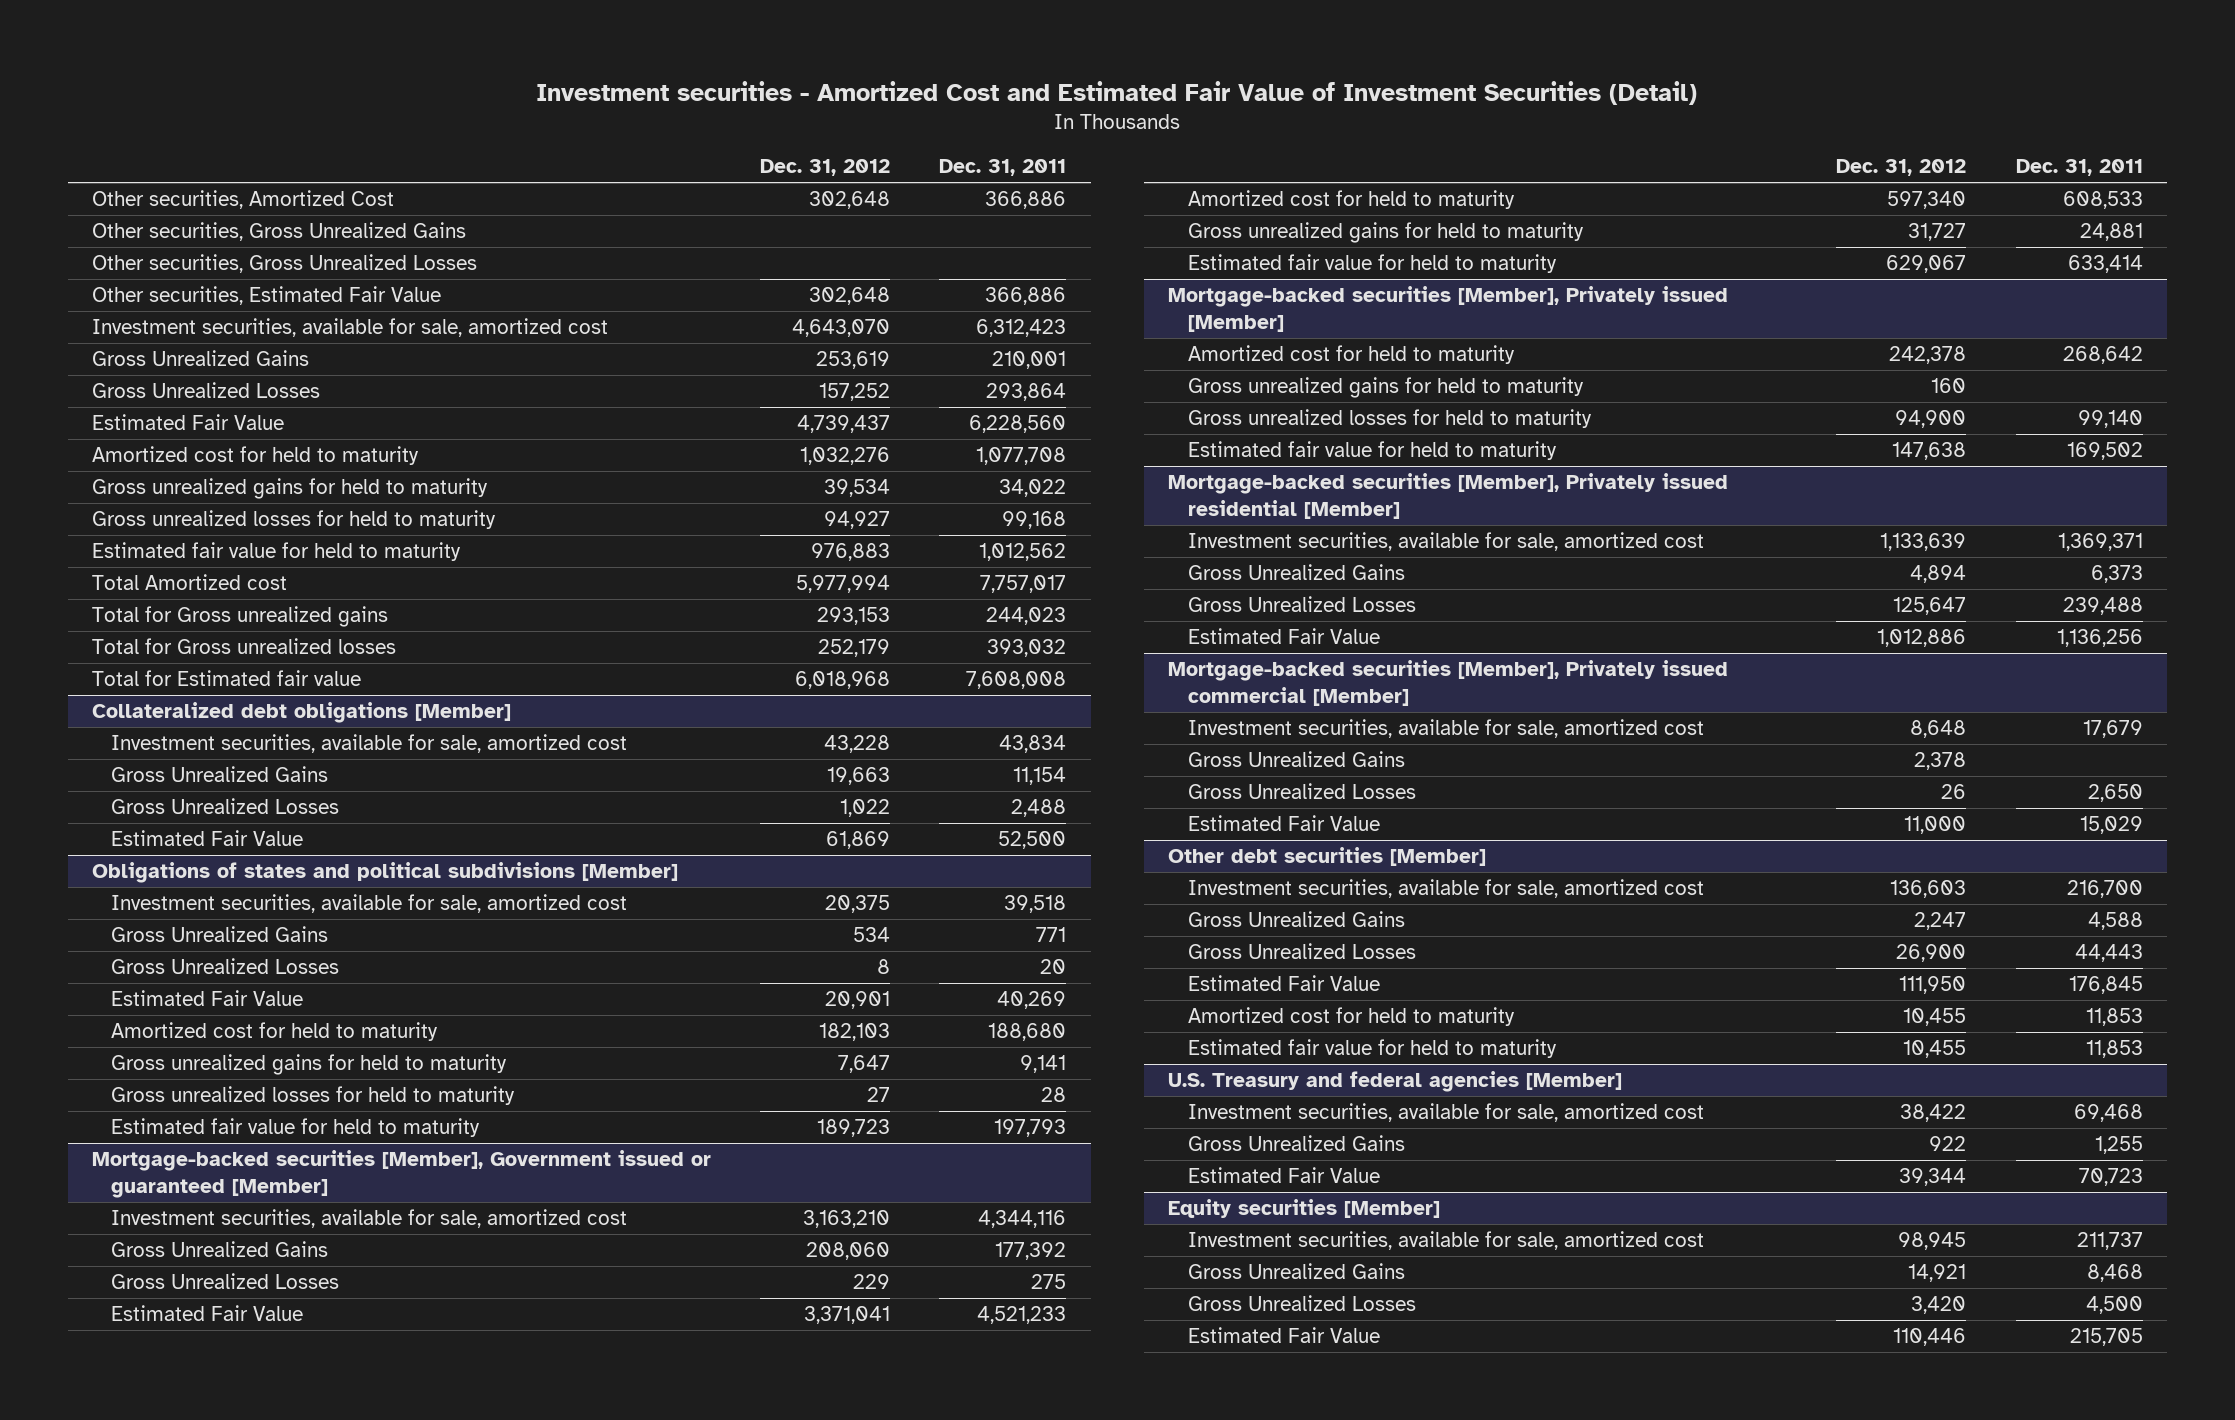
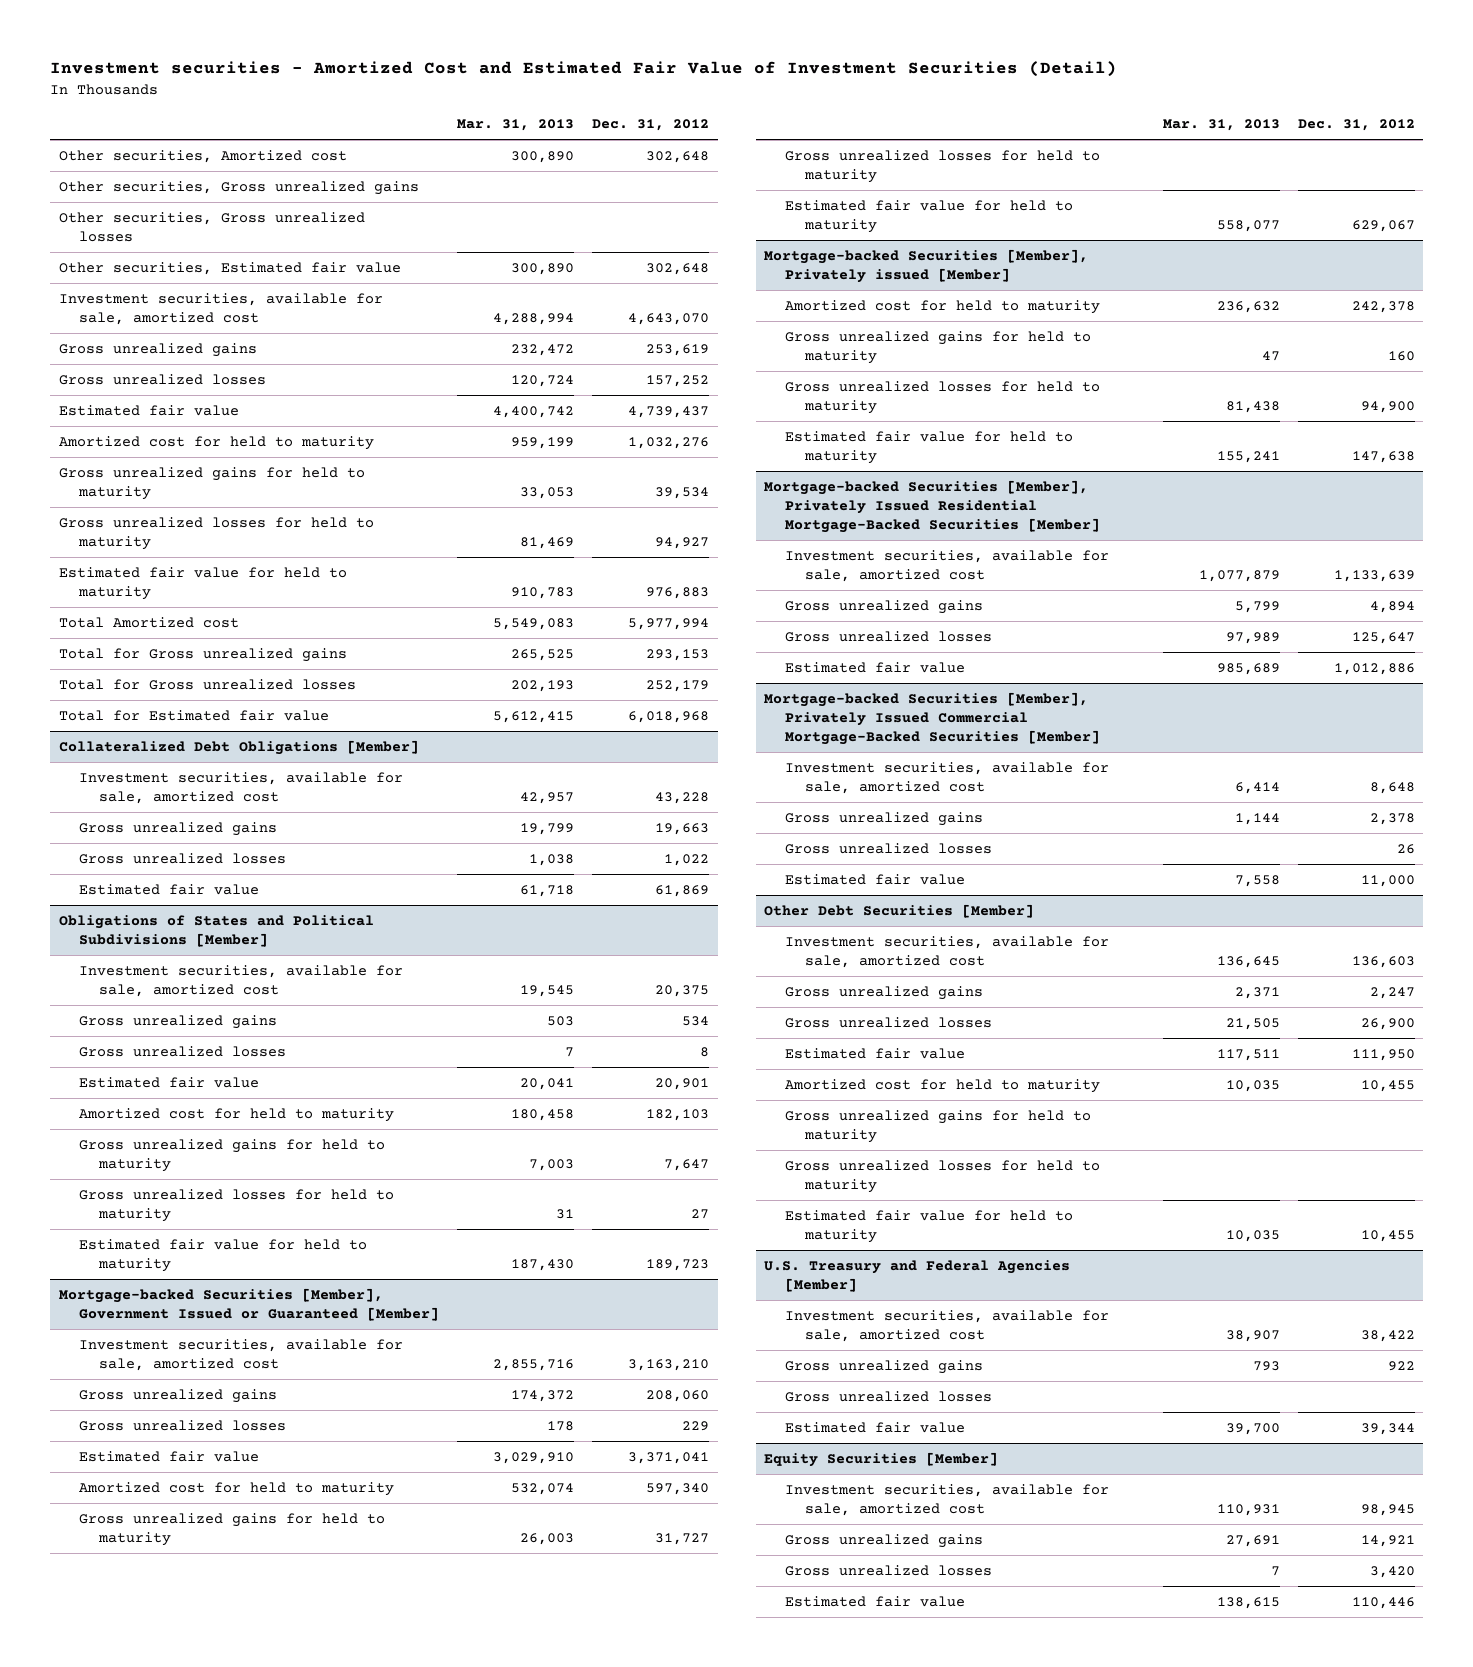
- | Dec. 31, 2012 | Dec. 31, 2011
+ | Mar. 31, 2013 | Dec. 31, 2012
- Other securities, Amortized Cost | 302,648 | 366,886
- Other securities, Gross Unrealized Gains
- Other securities, Gross Unrealized Losses
- Other securities, Estimated Fair Value | 302,648 | 366,886
+ Other securities, Amortized cost | 300,890 | 302,648
+ Other securities, Gross unrealized gains
+ Other securities, Gross unrealized losses
+ Other securities, Estimated fair value | 300,890 | 302,648
- Gross Unrealized Gains | 253,619 | 210,001
- Gross Unrealized Losses | 157,252 | 293,864
- Estimated Fair Value | 4,739,437 | 6,228,560
+ Gross unrealized gains | 232,472 | 253,619
+ Gross unrealized losses | 120,724 | 157,252
+ Estimated fair value | 4,400,742 | 4,739,437
- Collateralized debt obligations [Member]
+ Collateralized Debt Obligations [Member]
- Gross Unrealized Gains | 19,663 | 11,154
- Gross Unrealized Losses | 1,022 | 2,488
- Estimated Fair Value | 61,869 | 52,500
- Obligations of states and political subdivisions [Member]
+ Gross unrealized gains | 19,799 | 19,663
+ Gross unrealized losses | 1,038 | 1,022
+ Estimated fair value | 61,718 | 61,869
+ Obligations of States and Political Subdivisions [Member]
- Gross Unrealized Gains | 534 | 771
- Gross Unrealized Losses | 8 | 20
- Estimated Fair Value | 20,901 | 40,269
+ Gross unrealized gains | 503 | 534
+ Gross unrealized losses | 7 | 8
+ Estimated fair value | 20,041 | 20,901
- Mortgage-backed securities [Member], Government issued or guaranteed [Member]
+ Mortgage-backed Securities [Member], Government Issued or Guaranteed [Member]
- Gross Unrealized Gains | 208,060 | 177,392
- Gross Unrealized Losses | 229 | 275
- Estimated Fair Value | 3,371,041 | 4,521,233
+ Gross unrealized gains | 174,372 | 208,060
+ Gross unrealized losses | 178 | 229
+ Estimated fair value | 3,029,910 | 3,371,041
+ Gross unrealized losses for held to maturity
- Mortgage-backed securities [Member], Privately issued [Member]
+ Mortgage-backed Securities [Member], Privately issued [Member]
- Mortgage-backed securities [Member], Privately issued residential [Member]
+ Mortgage-backed Securities [Member], Privately Issued Residential Mortgage-Backed Securities [Member]
- Gross Unrealized Gains | 4,894 | 6,373
- Gross Unrealized Losses | 125,647 | 239,488
- Estimated Fair Value | 1,012,886 | 1,136,256
- Mortgage-backed securities [Member], Privately issued commercial [Member]
+ Gross unrealized gains | 5,799 | 4,894
+ Gross unrealized losses | 97,989 | 125,647
+ Estimated fair value | 985,689 | 1,012,886
+ Mortgage-backed Securities [Member], Privately Issued Commercial Mortgage-Backed Securities [Member]
- Gross Unrealized Gains | 2,378 |
- Gross Unrealized Losses | 26 | 2,650
- Estimated Fair Value | 11,000 | 15,029
- Other debt securities [Member]
+ Gross unrealized gains | 1,144 | 2,378
+ Gross unrealized losses | | 26
+ Estimated fair value | 7,558 | 11,000
+ Other Debt Securities [Member]
- Gross Unrealized Gains | 2,247 | 4,588
- Gross Unrealized Losses | 26,900 | 44,443
- Estimated Fair Value | 111,950 | 176,845
+ Gross unrealized gains | 2,371 | 2,247
+ Gross unrealized losses | 21,505 | 26,900
+ Estimated fair value | 117,511 | 111,950
+ Gross unrealized gains for held to maturity
+ Gross unrealized losses for held to maturity
- U.S. Treasury and federal agencies [Member]
+ U.S. Treasury and Federal Agencies [Member]
- Gross Unrealized Gains | 922 | 1,255
- Estimated Fair Value | 39,344 | 70,723
- Equity securities [Member]
+ Gross unrealized gains | 793 | 922
+ Gross unrealized losses
+ Estimated fair value | 39,700 | 39,344
+ Equity Securities [Member]
- Gross Unrealized Gains | 14,921 | 8,468
- Gross Unrealized Losses | 3,420 | 4,500
- Estimated Fair Value | 110,446 | 215,705
+ Gross unrealized gains | 27,691 | 14,921
+ Gross unrealized losses | 7 | 3,420
+ Estimated fair value | 138,615 | 110,446

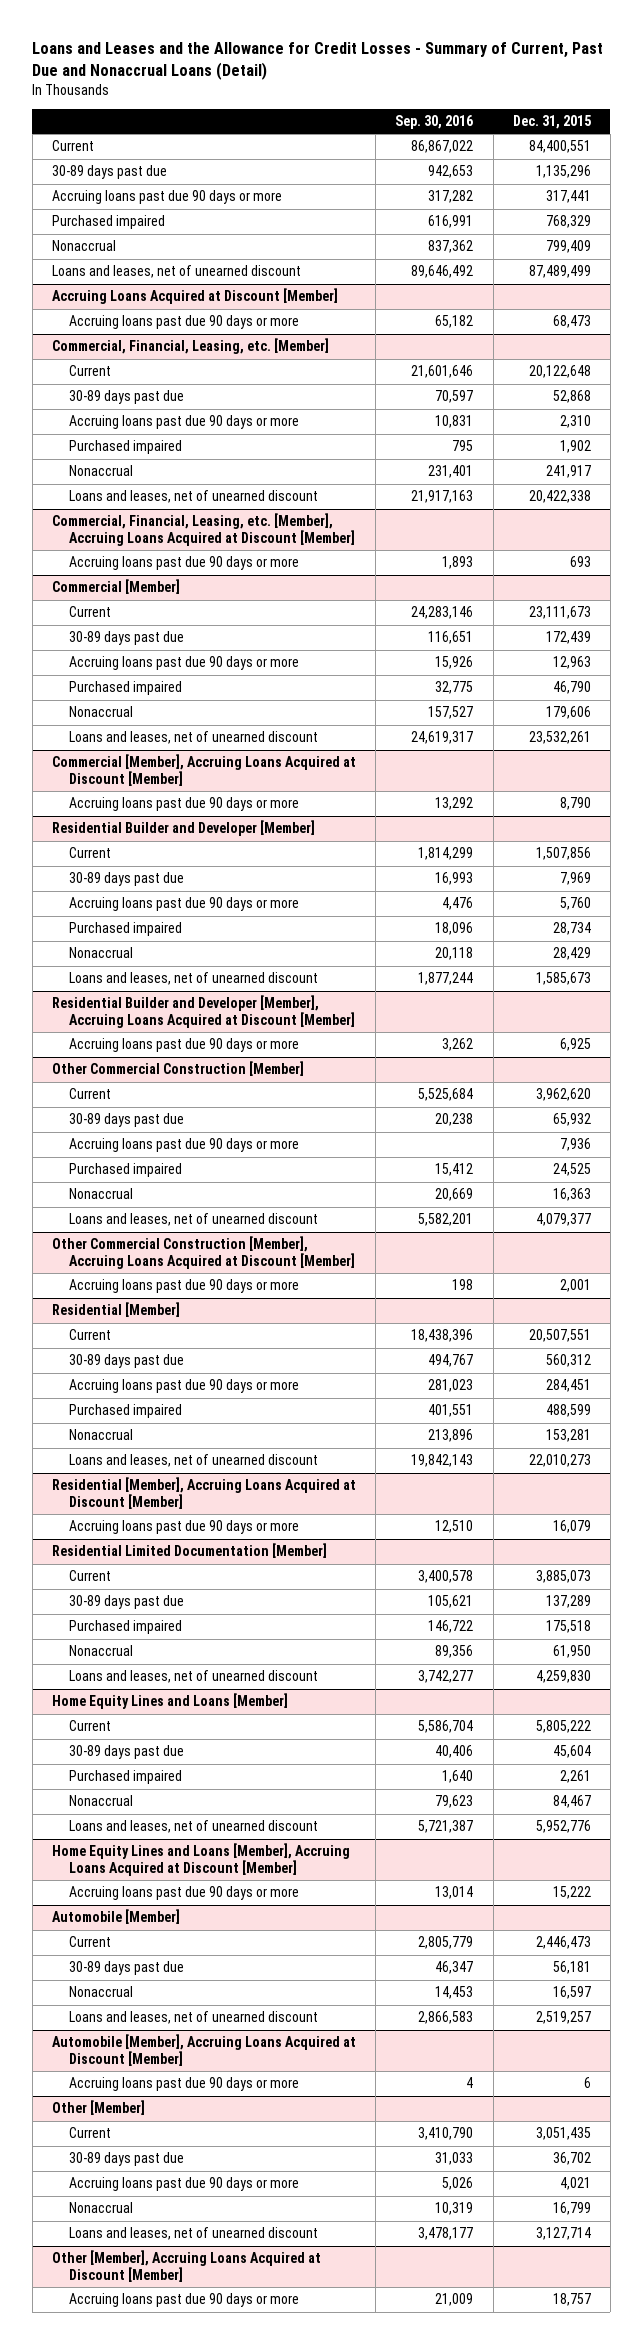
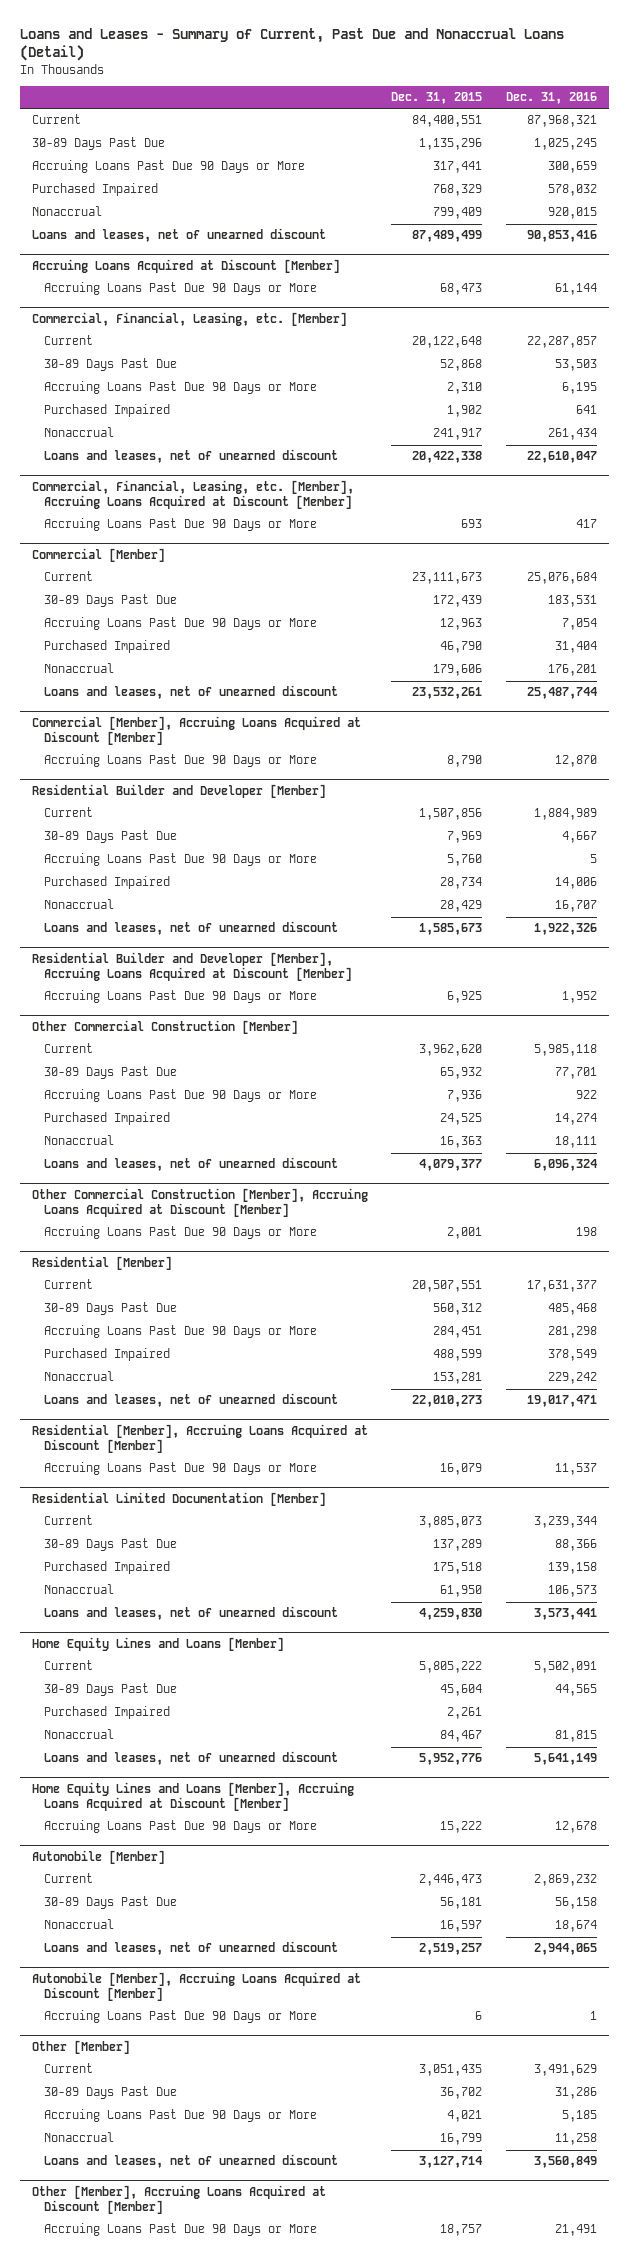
- Loans and Leases and the Allowance for Credit Losses - Summary of Current, Past Due and Nonaccrual Loans (Detail)
+ Loans and Leases - Summary of Current, Past Due and Nonaccrual Loans (Detail)
- | Sep. 30, 2016 | Dec. 31, 2015
+ | Dec. 31, 2015 | Dec. 31, 2016
- 30-89 days past due | 942,653 | 1,135,296
- Accruing loans past due 90 days or more | 317,282 | 317,441
- Purchased impaired | 616,991 | 768,329
+ 30-89 Days Past Due | 1,135,296 | 1,025,245
+ Accruing Loans Past Due 90 Days or More | 317,441 | 300,659
+ Purchased Impaired | 768,329 | 578,032
@ Accruing Loans Acquired at Discount [Member]
- Accruing loans past due 90 days or more | 65,182 | 68,473
+ Accruing Loans Past Due 90 Days or More | 68,473 | 61,144
@ Commercial, Financial, Leasing, etc. [Member]
- 30-89 days past due | 70,597 | 52,868
- Accruing loans past due 90 days or more | 10,831 | 2,310
- Purchased impaired | 795 | 1,902
+ 30-89 Days Past Due | 52,868 | 53,503
+ Accruing Loans Past Due 90 Days or More | 2,310 | 6,195
+ Purchased Impaired | 1,902 | 641
@ Commercial, Financial, Leasing, etc. [Member], Accruing Loans Acquired at Discount [Member]
- Accruing loans past due 90 days or more | 1,893 | 693
+ Accruing Loans Past Due 90 Days or More | 693 | 417
@ Commercial [Member]
- 30-89 days past due | 116,651 | 172,439
- Accruing loans past due 90 days or more | 15,926 | 12,963
- Purchased impaired | 32,775 | 46,790
+ 30-89 Days Past Due | 172,439 | 183,531
+ Accruing Loans Past Due 90 Days or More | 12,963 | 7,054
+ Purchased Impaired | 46,790 | 31,404
@ Commercial [Member], Accruing Loans Acquired at Discount [Member]
- Accruing loans past due 90 days or more | 13,292 | 8,790
+ Accruing Loans Past Due 90 Days or More | 8,790 | 12,870
@ Residential Builder and Developer [Member]
- 30-89 days past due | 16,993 | 7,969
- Accruing loans past due 90 days or more | 4,476 | 5,760
- Purchased impaired | 18,096 | 28,734
+ 30-89 Days Past Due | 7,969 | 4,667
+ Accruing Loans Past Due 90 Days or More | 5,760 | 5
+ Purchased Impaired | 28,734 | 14,006
@ Residential Builder and Developer [Member], Accruing Loans Acquired at Discount [Member]
- Accruing loans past due 90 days or more | 3,262 | 6,925
+ Accruing Loans Past Due 90 Days or More | 6,925 | 1,952
@ Other Commercial Construction [Member]
- 30-89 days past due | 20,238 | 65,932
- Accruing loans past due 90 days or more | | 7,936
- Purchased impaired | 15,412 | 24,525
+ 30-89 Days Past Due | 65,932 | 77,701
+ Accruing Loans Past Due 90 Days or More | 7,936 | 922
+ Purchased Impaired | 24,525 | 14,274
@ Other Commercial Construction [Member], Accruing Loans Acquired at Discount [Member]
- Accruing loans past due 90 days or more | 198 | 2,001
+ Accruing Loans Past Due 90 Days or More | 2,001 | 198
@ Residential [Member]
- 30-89 days past due | 494,767 | 560,312
- Accruing loans past due 90 days or more | 281,023 | 284,451
- Purchased impaired | 401,551 | 488,599
+ 30-89 Days Past Due | 560,312 | 485,468
+ Accruing Loans Past Due 90 Days or More | 284,451 | 281,298
+ Purchased Impaired | 488,599 | 378,549
@ Residential [Member], Accruing Loans Acquired at Discount [Member]
- Accruing loans past due 90 days or more | 12,510 | 16,079
+ Accruing Loans Past Due 90 Days or More | 16,079 | 11,537
@ Residential Limited Documentation [Member]
- 30-89 days past due | 105,621 | 137,289
- Purchased impaired | 146,722 | 175,518
+ 30-89 Days Past Due | 137,289 | 88,366
+ Purchased Impaired | 175,518 | 139,158
@ Home Equity Lines and Loans [Member]
- 30-89 days past due | 40,406 | 45,604
- Purchased impaired | 1,640 | 2,261
+ 30-89 Days Past Due | 45,604 | 44,565
+ Purchased Impaired | 2,261 |
@ Home Equity Lines and Loans [Member], Accruing Loans Acquired at Discount [Member]
- Accruing loans past due 90 days or more | 13,014 | 15,222
+ Accruing Loans Past Due 90 Days or More | 15,222 | 12,678
@ Automobile [Member]
- 30-89 days past due | 46,347 | 56,181
+ 30-89 Days Past Due | 56,181 | 56,158
@ Automobile [Member], Accruing Loans Acquired at Discount [Member]
- Accruing loans past due 90 days or more | 4 | 6
+ Accruing Loans Past Due 90 Days or More | 6 | 1
@ Other [Member]
- 30-89 days past due | 31,033 | 36,702
- Accruing loans past due 90 days or more | 5,026 | 4,021
+ 30-89 Days Past Due | 36,702 | 31,286
+ Accruing Loans Past Due 90 Days or More | 4,021 | 5,185
@ Other [Member], Accruing Loans Acquired at Discount [Member]
- Accruing loans past due 90 days or more | 21,009 | 18,757
+ Accruing Loans Past Due 90 Days or More | 18,757 | 21,491

